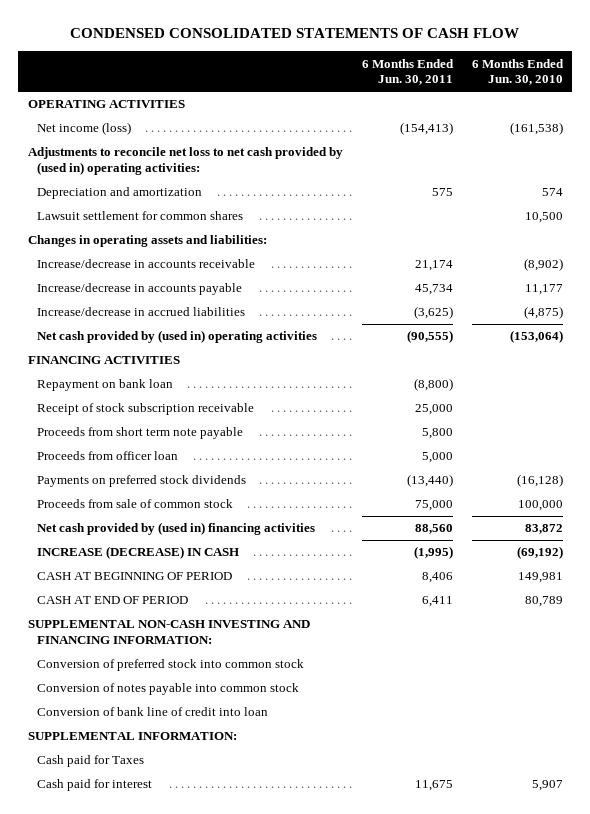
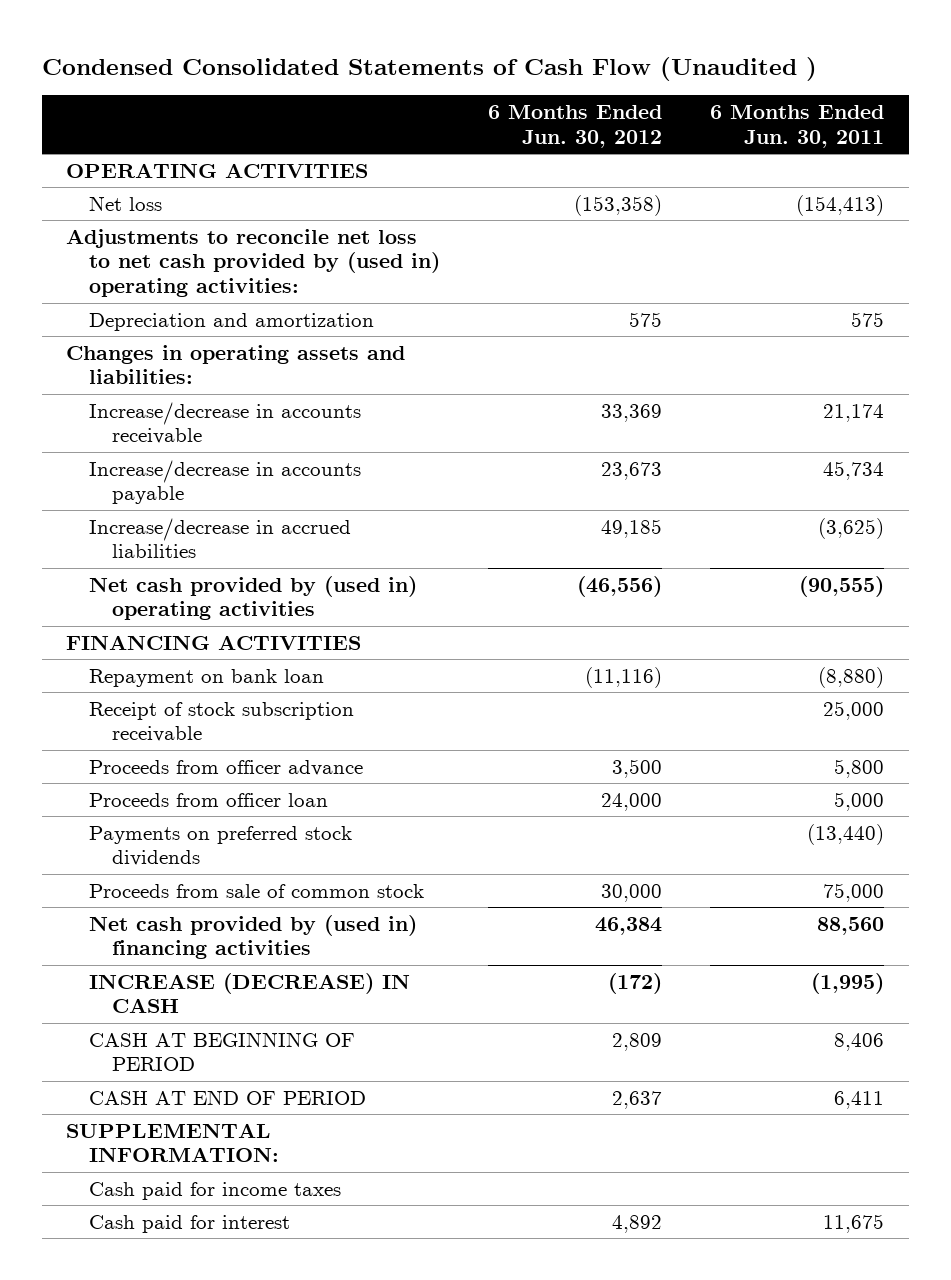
- CONDENSED CONSOLIDATED STATEMENTS OF CASH FLOW
+ Condensed Consolidated Statements of Cash Flow (Unaudited )
- | 6 Months Ended Jun. 30, 2011 | 6 Months Ended Jun. 30, 2010
+ | 6 Months Ended Jun. 30, 2012 | 6 Months Ended Jun. 30, 2011
- Net income (loss) | (154,413) | (161,538)
+ Net loss | (153,358) | (154,413)
- Lawsuit settlement for common shares | | 10,500
- Repayment on bank loan | (8,800) |
+ Repayment on bank loan | (11,116) | (8,880)
- Proceeds from short term note payable | 5,800 |
+ Proceeds from officer advance | 3,500 | 5,800
- SUPPLEMENTAL NON-CASH INVESTING AND FINANCING INFORMATION:
- Conversion of preferred stock into common stock
- Conversion of notes payable into common stock
- Conversion of bank line of credit into loan
- Cash paid for Taxes
+ Cash paid for income taxes

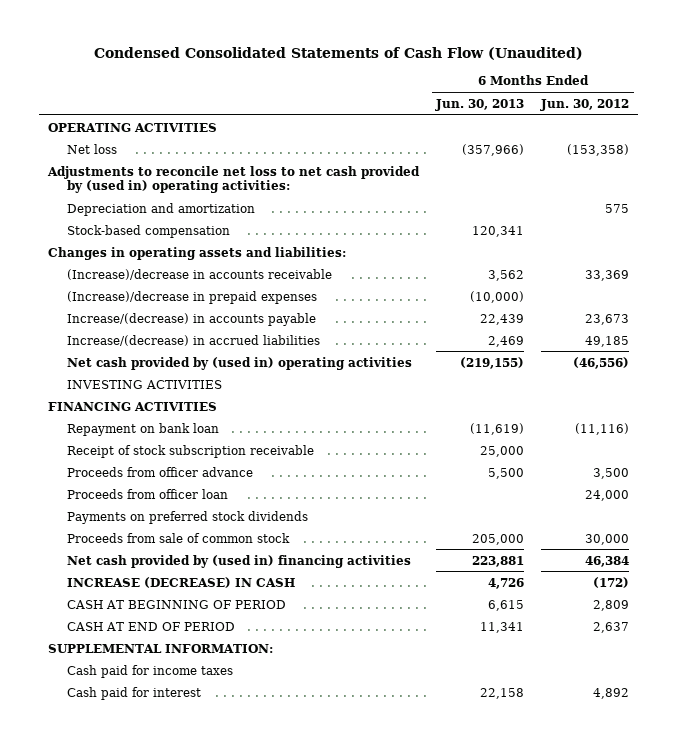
- Condensed Consolidated Statements of Cash Flow (Unaudited )
+ Condensed Consolidated Statements of Cash Flow (Unaudited)
- | 6 Months Ended Jun. 30, 2012 | 6 Months Ended Jun. 30, 2011
+ | 6 Months Ended Jun. 30, 2013 | 6 Months Ended Jun. 30, 2012
+ Stock-based compensation | 120,341 |
- Increase/decrease in accounts receivable | 33,369 | 21,174
- Increase/decrease in accounts payable | 23,673 | 45,734
- Increase/decrease in accrued liabilities | 49,185 | (3,625)
+ (Increase)/decrease in accounts receivable | 3,562 | 33,369
+ (Increase)/decrease in prepaid expenses | (10,000) |
+ Increase/(decrease) in accounts payable | 22,439 | 23,673
+ Increase/(decrease) in accrued liabilities | 2,469 | 49,185
+ INVESTING ACTIVITIES

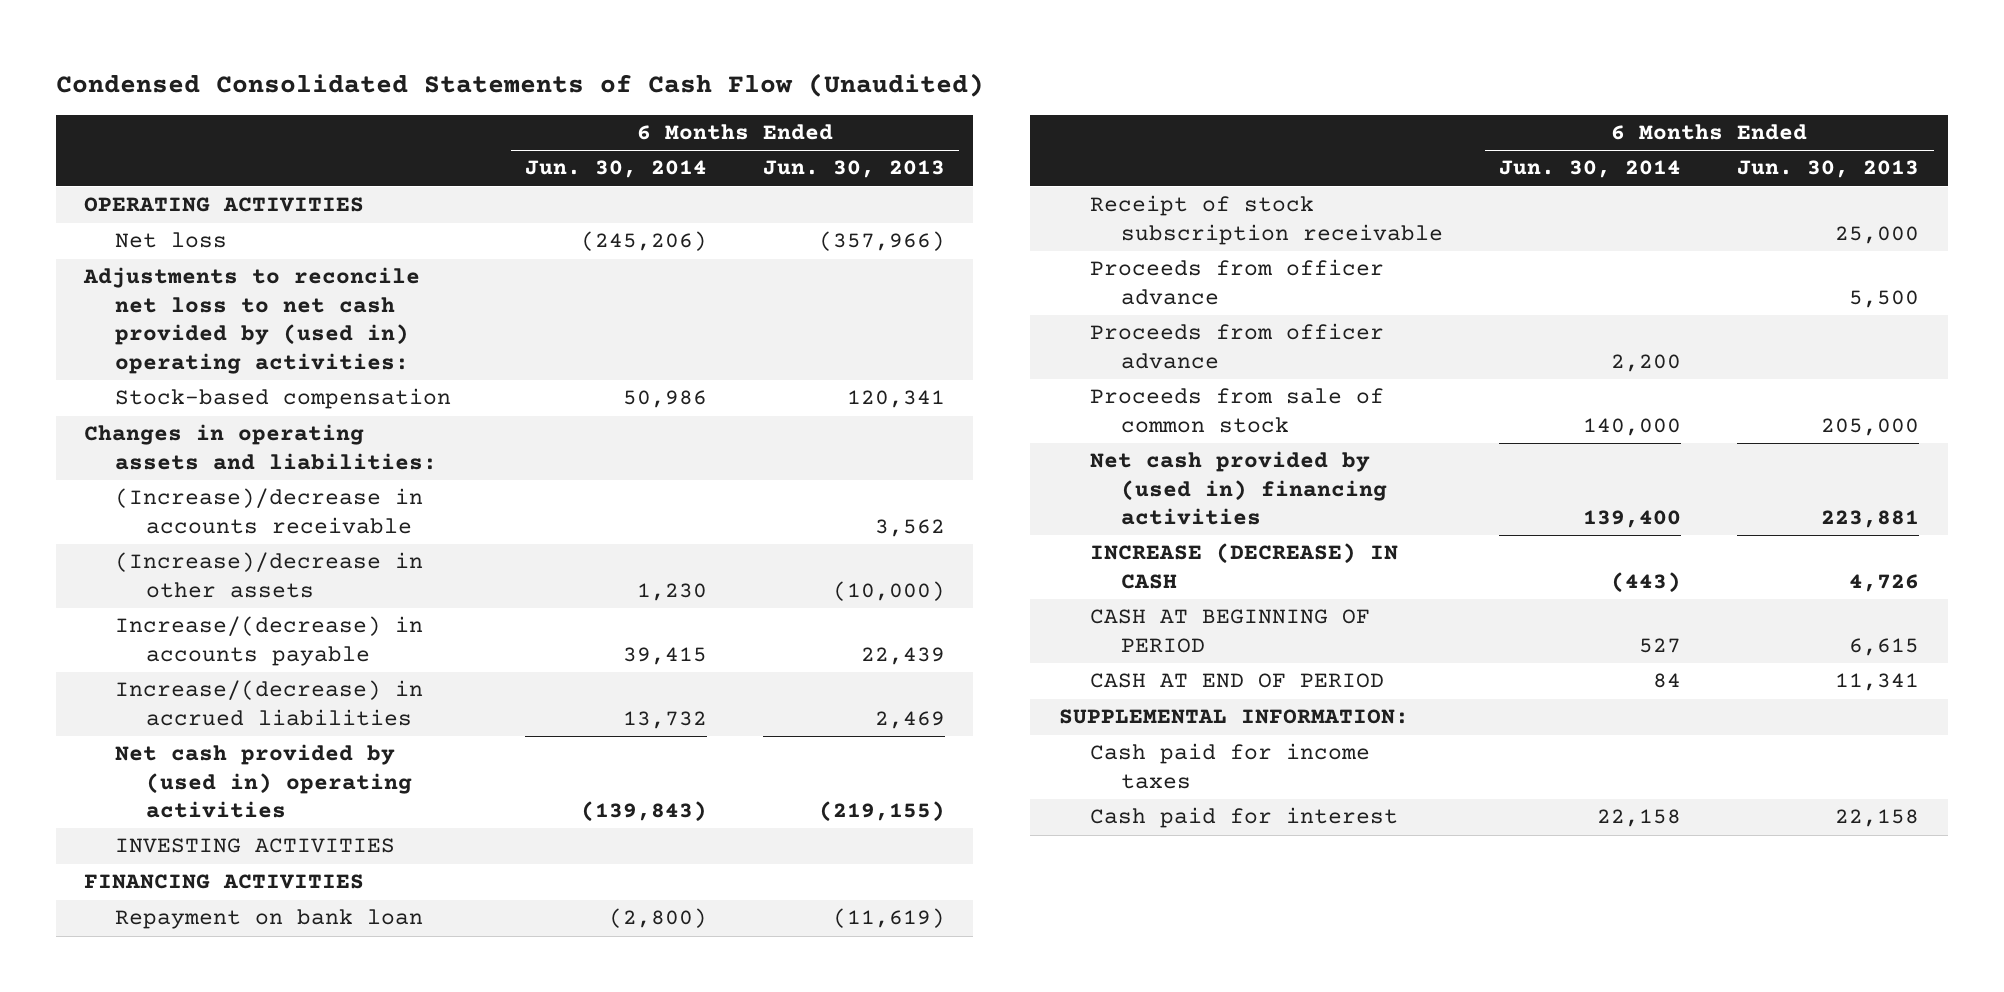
- | 6 Months Ended Jun. 30, 2013 | 6 Months Ended Jun. 30, 2012
+ | 6 Months Ended Jun. 30, 2014 | 6 Months Ended Jun. 30, 2013
- Depreciation and amortization | | 575
- (Increase)/decrease in prepaid expenses | (10,000) |
+ (Increase)/decrease in other assets | 1,230 | (10,000)
- Proceeds from officer loan | | 24,000
- Payments on preferred stock dividends
+ Proceeds from officer advance | 2,200 |

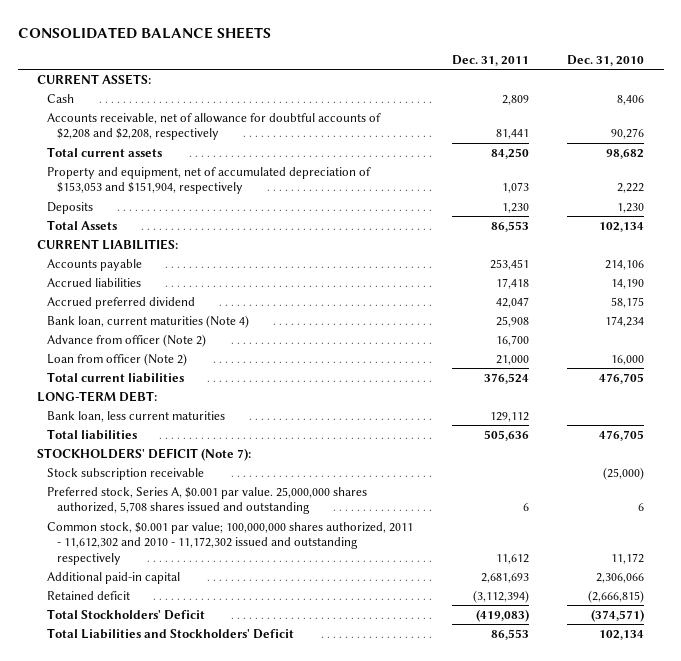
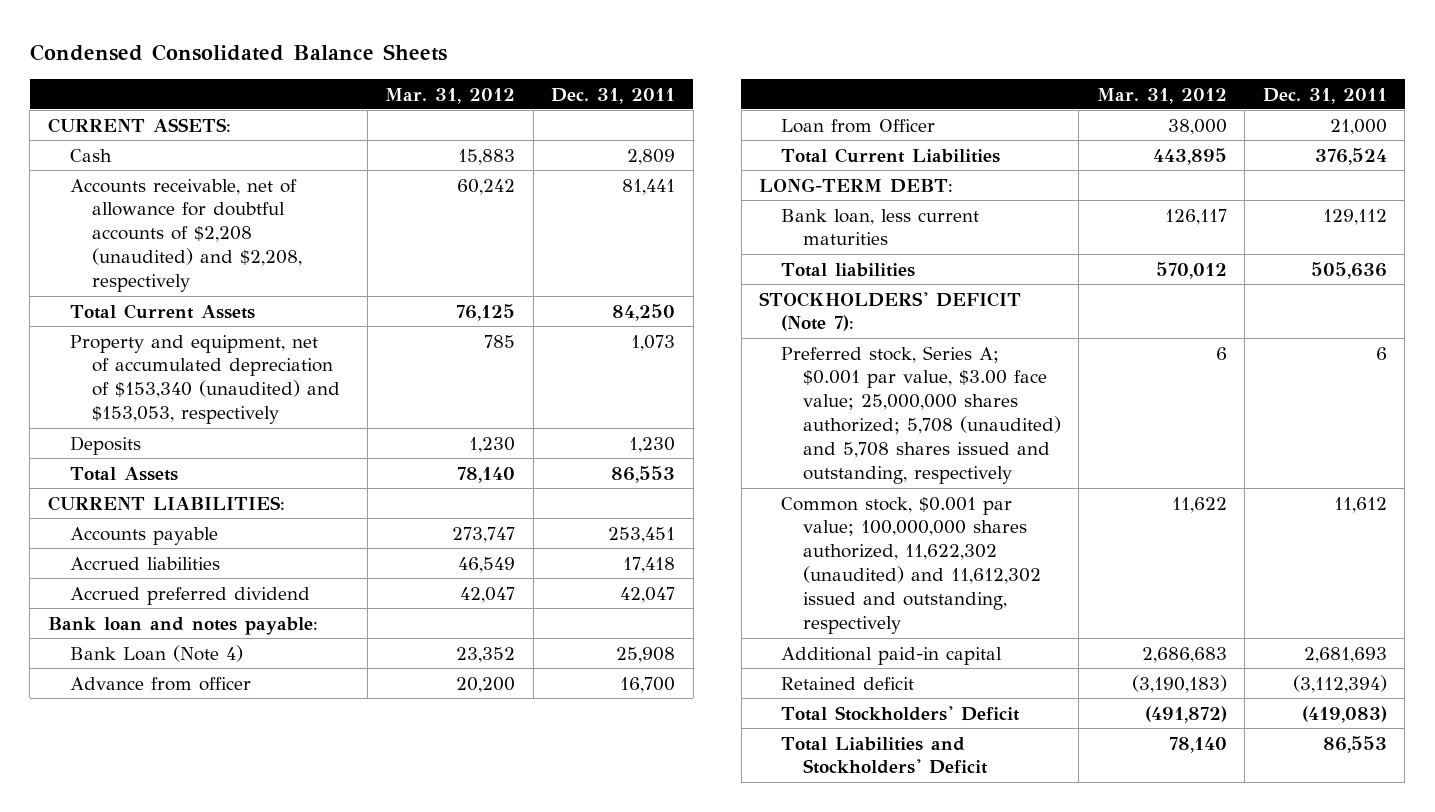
- CONSOLIDATED BALANCE SHEETS
+ Condensed Consolidated Balance Sheets
- | Dec. 31, 2011 | Dec. 31, 2010
+ | Mar. 31, 2012 | Dec. 31, 2011
- Accounts receivable, net of allowance for doubtful accounts of $2,208 and $2,208, respectively | 81,441 | 90,276
- Total current assets | 84,250 | 98,682
- Property and equipment, net of accumulated depreciation of $153,053 and $151,904, respectively | 1,073 | 2,222
+ Accounts receivable, net of allowance for doubtful accounts of $2,208 (unaudited) and $2,208, respectively | 60,242 | 81,441
+ Total Current Assets | 76,125 | 84,250
+ Property and equipment, net of accumulated depreciation of $153,340 (unaudited) and $153,053, respectively | 785 | 1,073
- Bank loan, current maturities (Note 4) | 25,908 | 174,234
- Advance from officer (Note 2) | 16,700 |
- Loan from officer (Note 2) | 21,000 | 16,000
- Total current liabilities | 376,524 | 476,705
+ Bank loan and notes payable:
+ Bank Loan (Note 4) | 23,352 | 25,908
+ Advance from officer | 20,200 | 16,700
+ Loan from Officer | 38,000 | 21,000
+ Total Current Liabilities | 443,895 | 376,524
- Stock subscription receivable | | (25,000)
- Preferred stock, Series A, $0.001 par value. 25,000,000 shares authorized, 5,708 shares issued and outstanding | 6 | 6
- Common stock, $0.001 par value; 100,000,000 shares authorized, 2011 - 11,612,302 and 2010 - 11,172,302 issued and outstanding respectively | 11,612 | 11,172
+ Preferred stock, Series A; $0.001 par value, $3.00 face value; 25,000,000 shares authorized; 5,708 (unaudited) and 5,708 shares issued and outstanding, respectively | 6 | 6
+ Common stock, $0.001 par value; 100,000,000 shares authorized, 11,622,302 (unaudited) and 11,612,302 issued and outstanding, respectively | 11,622 | 11,612

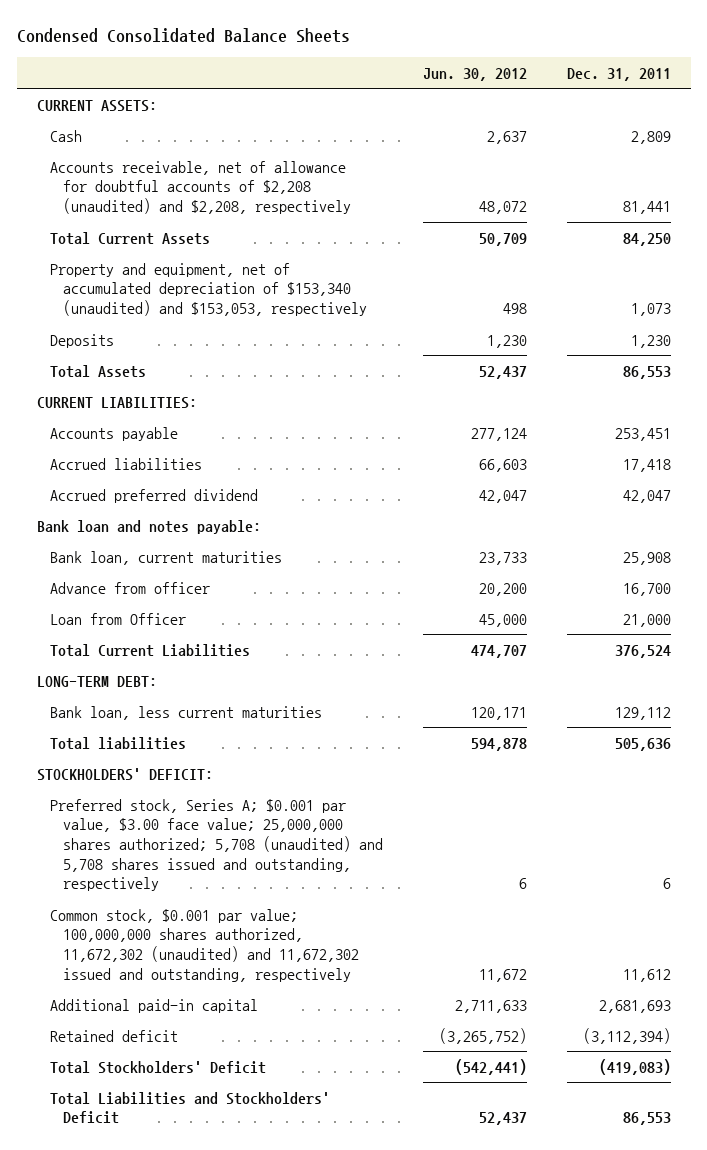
- | Mar. 31, 2012 | Dec. 31, 2011
+ | Jun. 30, 2012 | Dec. 31, 2011
- Bank Loan (Note 4) | 23,352 | 25,908
+ Bank loan, current maturities | 23,733 | 25,908
- STOCKHOLDERS' DEFICIT (Note 7):
+ STOCKHOLDERS' DEFICIT:
- Common stock, $0.001 par value; 100,000,000 shares authorized, 11,622,302 (unaudited) and 11,612,302 issued and outstanding, respectively | 11,622 | 11,612
+ Common stock, $0.001 par value; 100,000,000 shares authorized, 11,672,302 (unaudited) and 11,672,302 issued and outstanding, respectively | 11,672 | 11,612

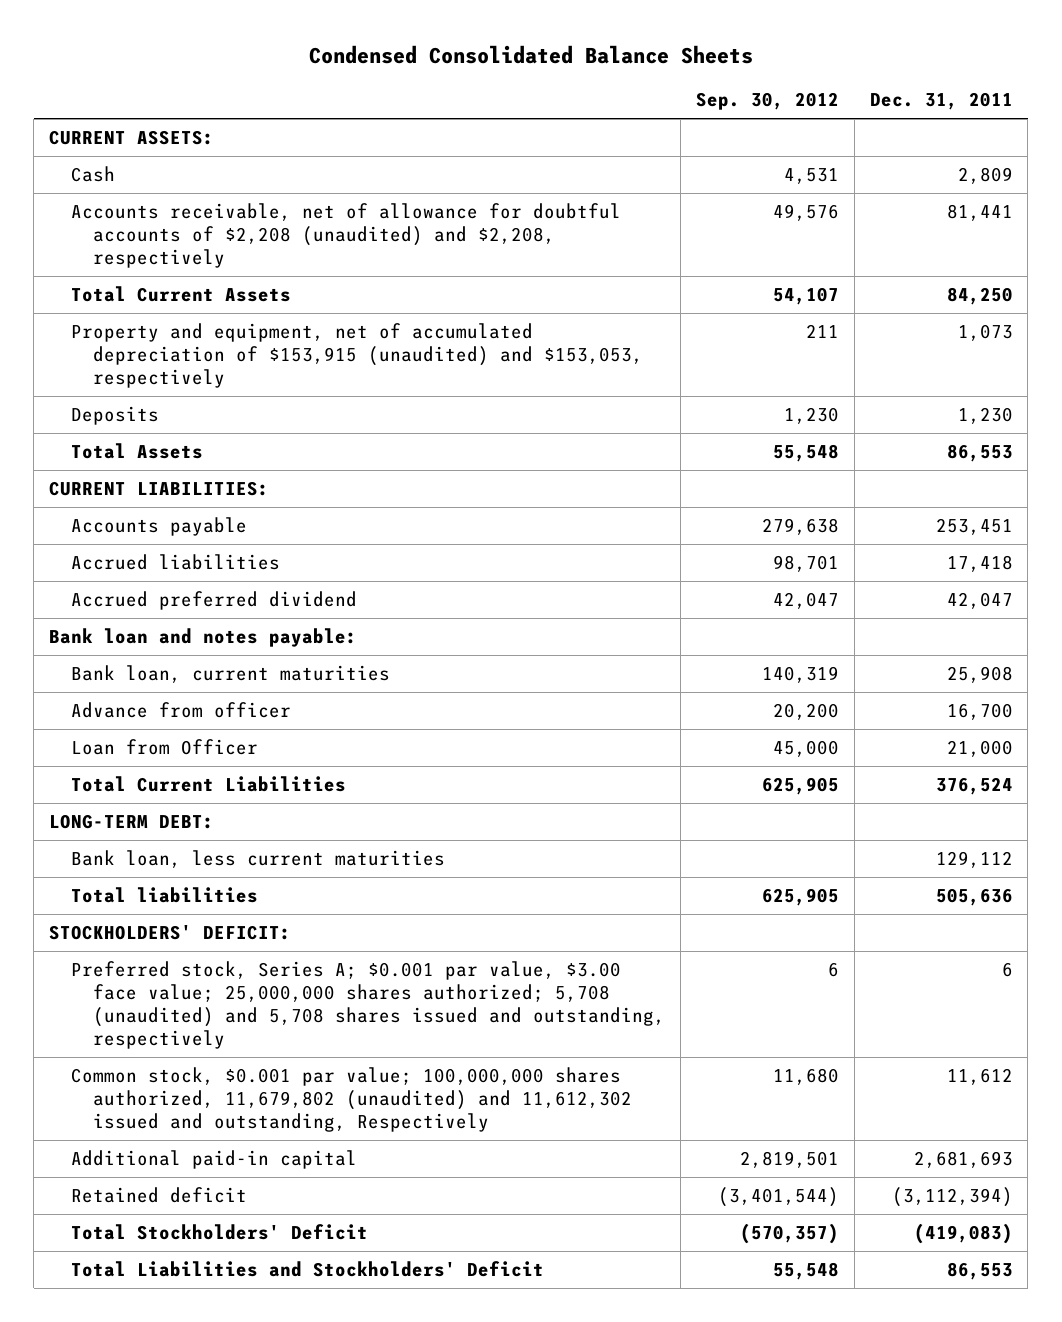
- | Jun. 30, 2012 | Dec. 31, 2011
+ | Sep. 30, 2012 | Dec. 31, 2011
- Property and equipment, net of accumulated depreciation of $153,340 (unaudited) and $153,053, respectively | 498 | 1,073
+ Property and equipment, net of accumulated depreciation of $153,915 (unaudited) and $153,053, respectively | 211 | 1,073
- Common stock, $0.001 par value; 100,000,000 shares authorized, 11,672,302 (unaudited) and 11,672,302 issued and outstanding, respectively | 11,672 | 11,612
+ Common stock, $0.001 par value; 100,000,000 shares authorized, 11,679,802 (unaudited) and 11,612,302 issued and outstanding, Respectively | 11,680 | 11,612

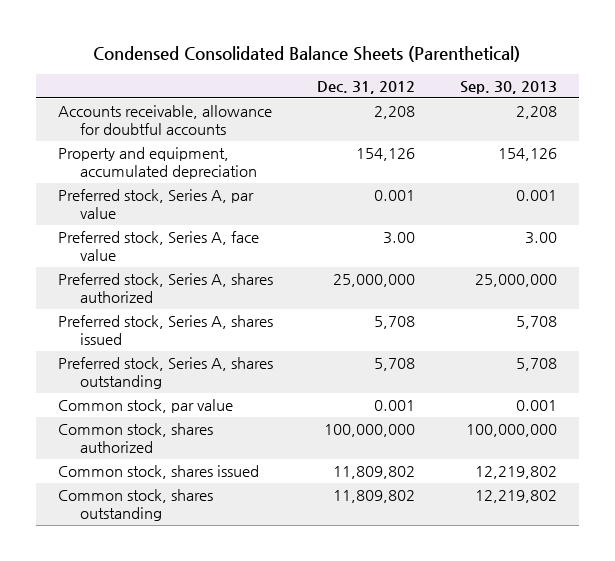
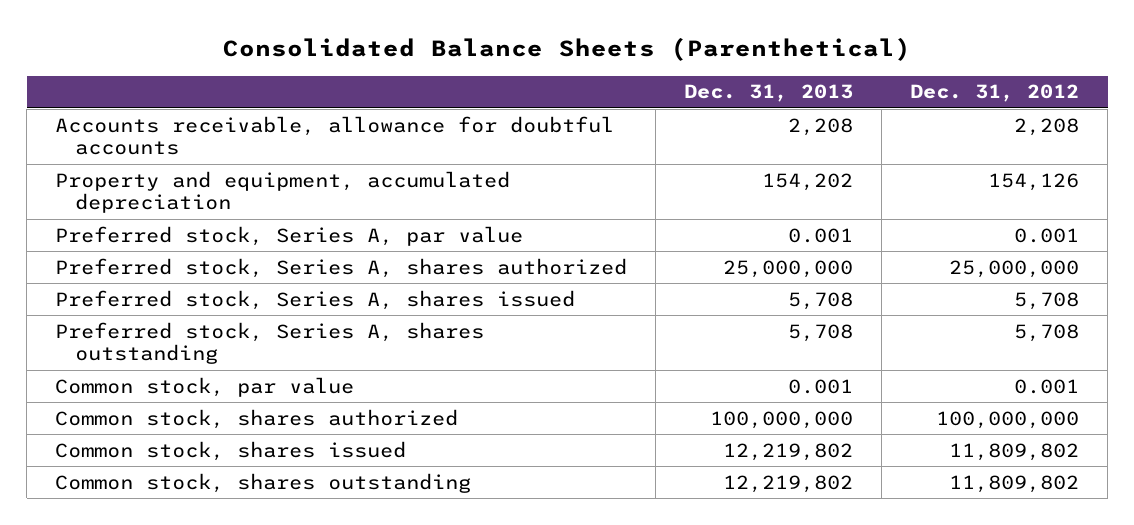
- Condensed Consolidated Balance Sheets (Parenthetical)
+ Consolidated Balance Sheets (Parenthetical)
- | Dec. 31, 2012 | Sep. 30, 2013
+ | Dec. 31, 2013 | Dec. 31, 2012
- Preferred stock, Series A, face value | 3.00 | 3.00

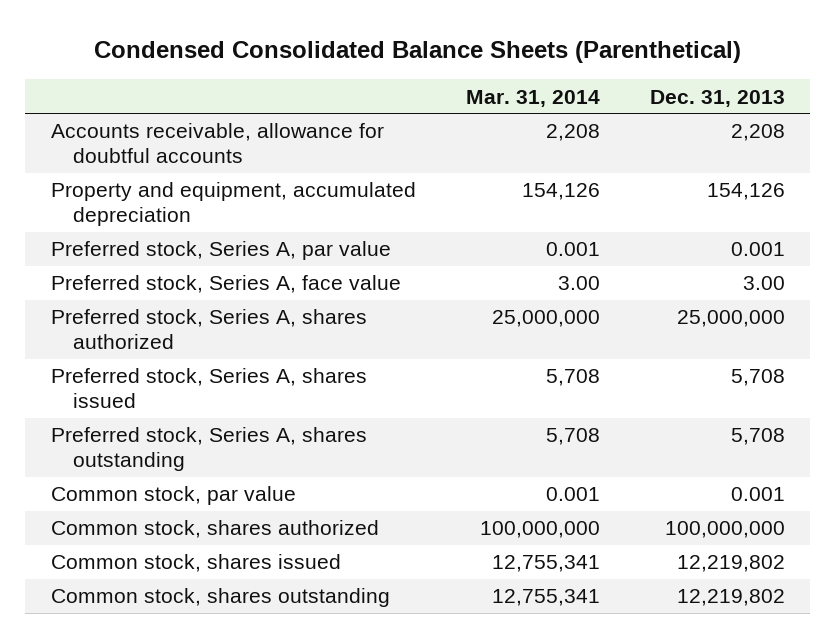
- Consolidated Balance Sheets (Parenthetical)
+ Condensed Consolidated Balance Sheets (Parenthetical)
- | Dec. 31, 2013 | Dec. 31, 2012
+ | Mar. 31, 2014 | Dec. 31, 2013
- Property and equipment, accumulated depreciation | 154,202 | 154,126
+ Property and equipment, accumulated depreciation | 154,126 | 154,126
+ Preferred stock, Series A, face value | 3.00 | 3.00

